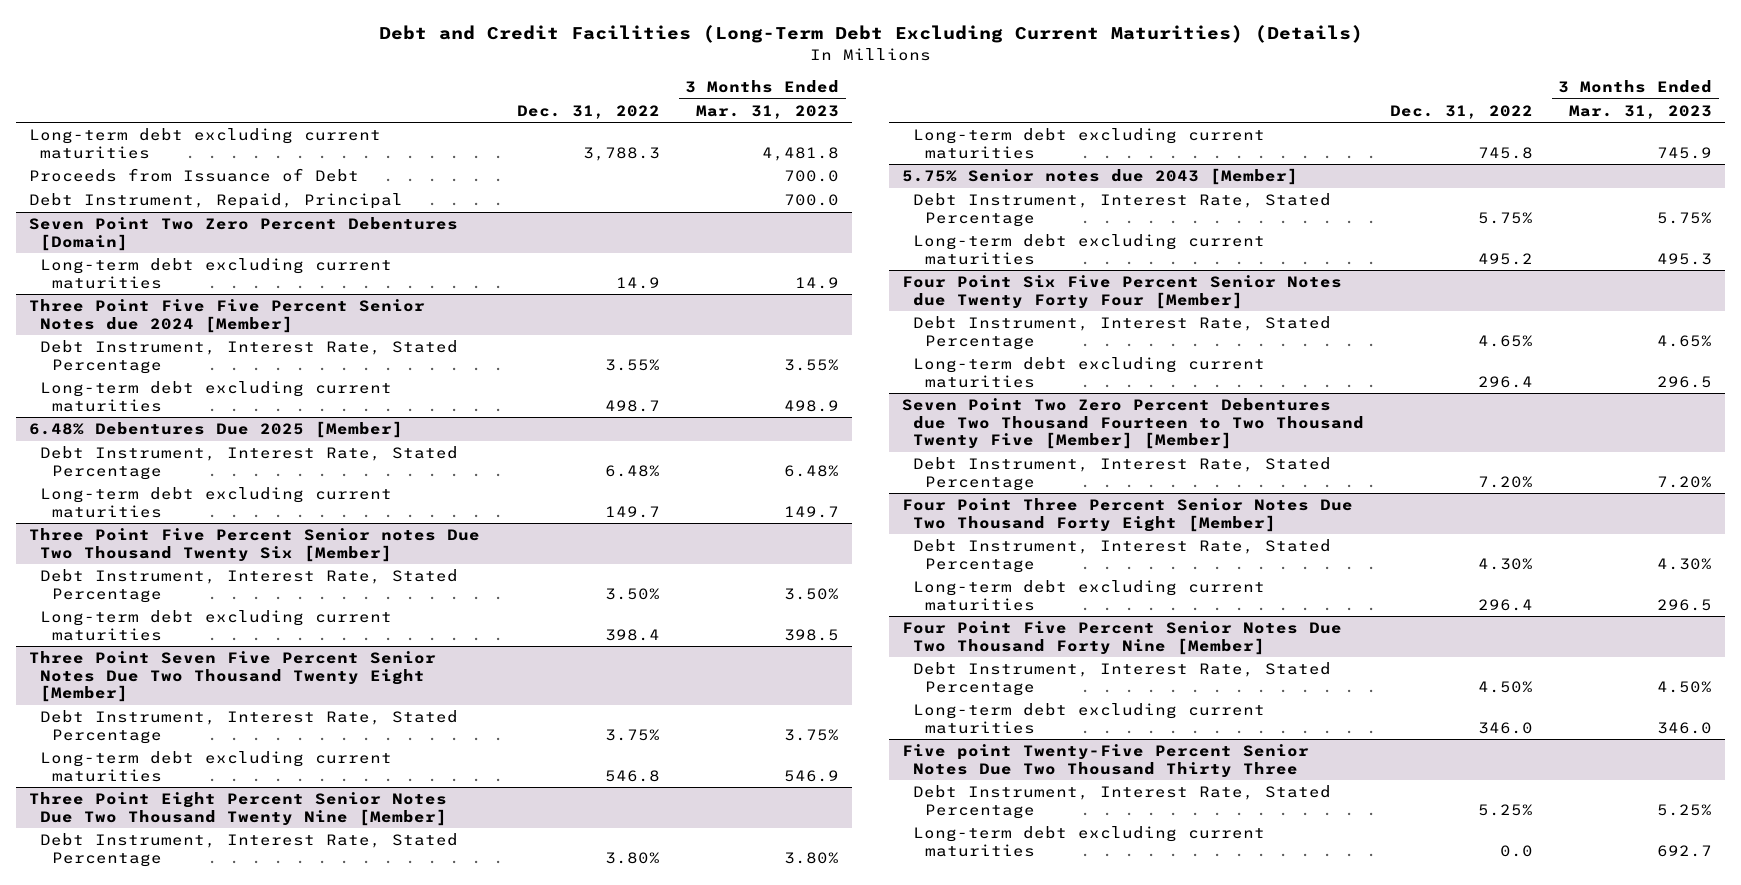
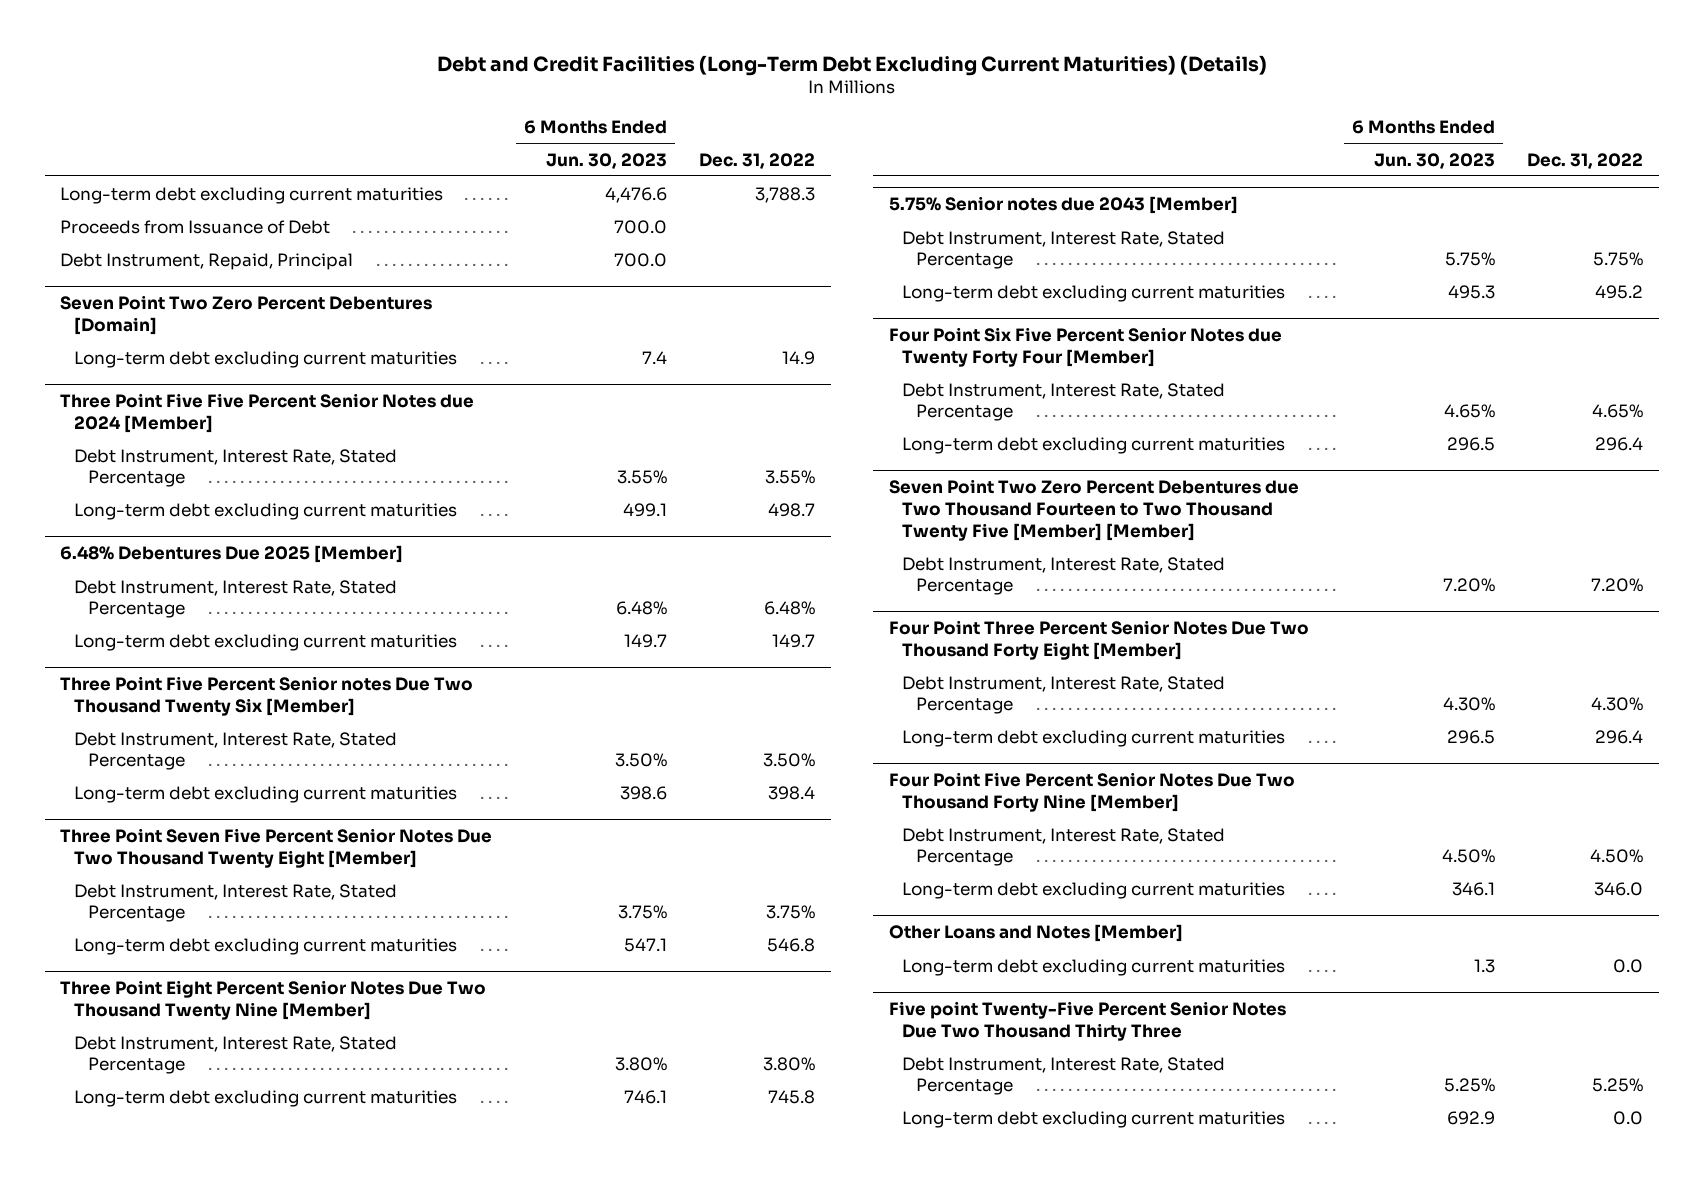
- | Dec. 31, 2022 | 3 Months Ended Mar. 31, 2023
+ | 6 Months Ended Jun. 30, 2023 | Dec. 31, 2022
+ Other Loans and Notes [Member]
+ Long-term debt excluding current maturities | 1.3 | 0.0

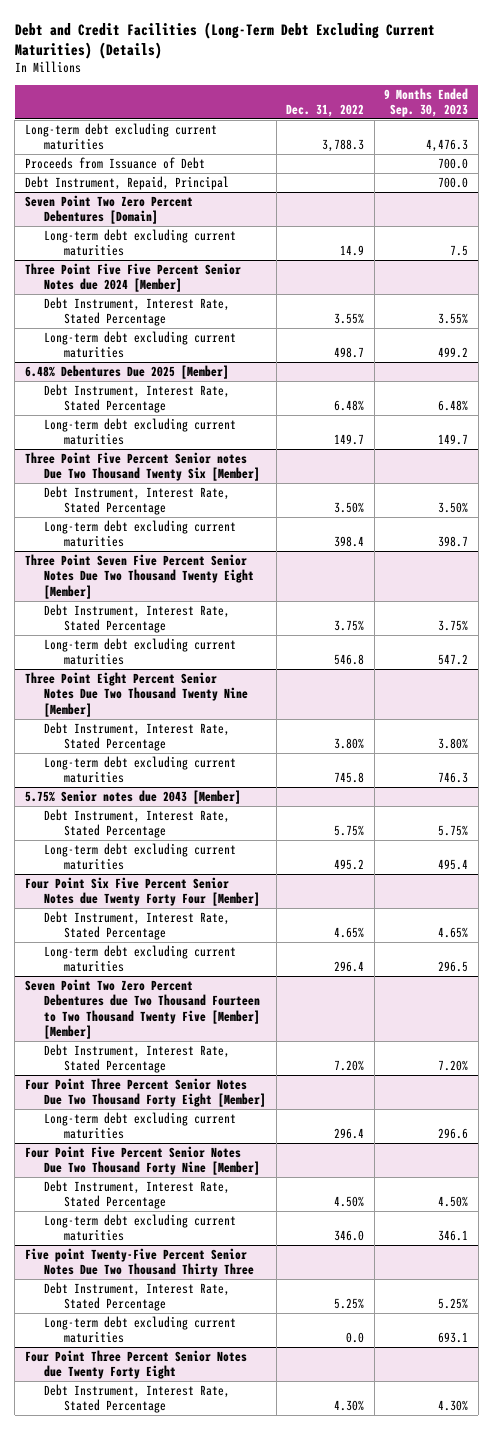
- | 6 Months Ended Jun. 30, 2023 | Dec. 31, 2022
+ | Dec. 31, 2022 | 9 Months Ended Sep. 30, 2023
@ Four Point Three Percent Senior Notes Due Two Thousand Forty Eight [Member]
- Debt Instrument, Interest Rate, Stated Percentage | 4.30% | 4.30%
- Other Loans and Notes [Member]
- Long-term debt excluding current maturities | 1.3 | 0.0
+ Four Point Three Percent Senior Notes due Twenty Forty Eight
+ Debt Instrument, Interest Rate, Stated Percentage | 4.30% | 4.30%

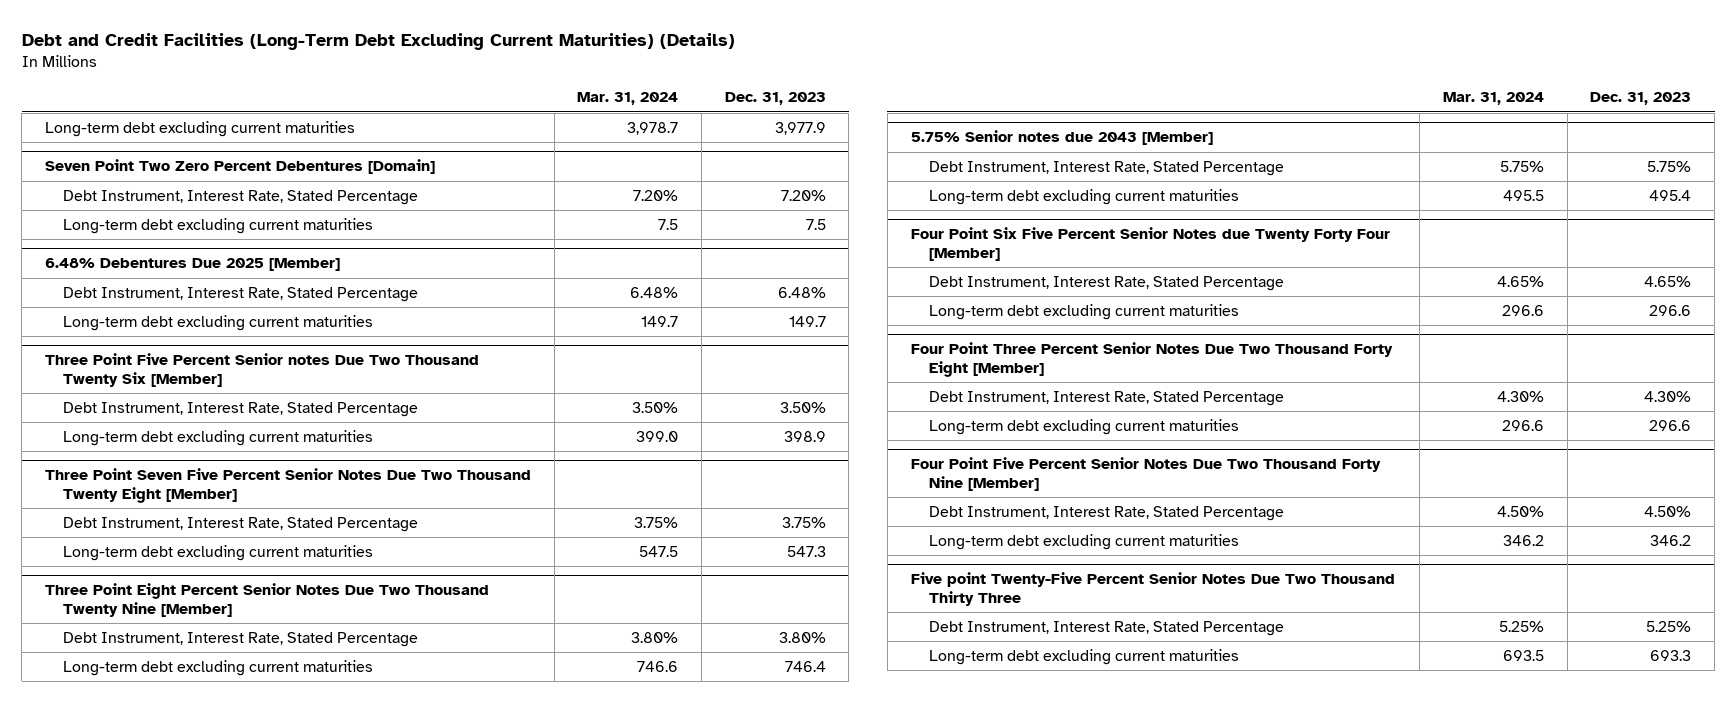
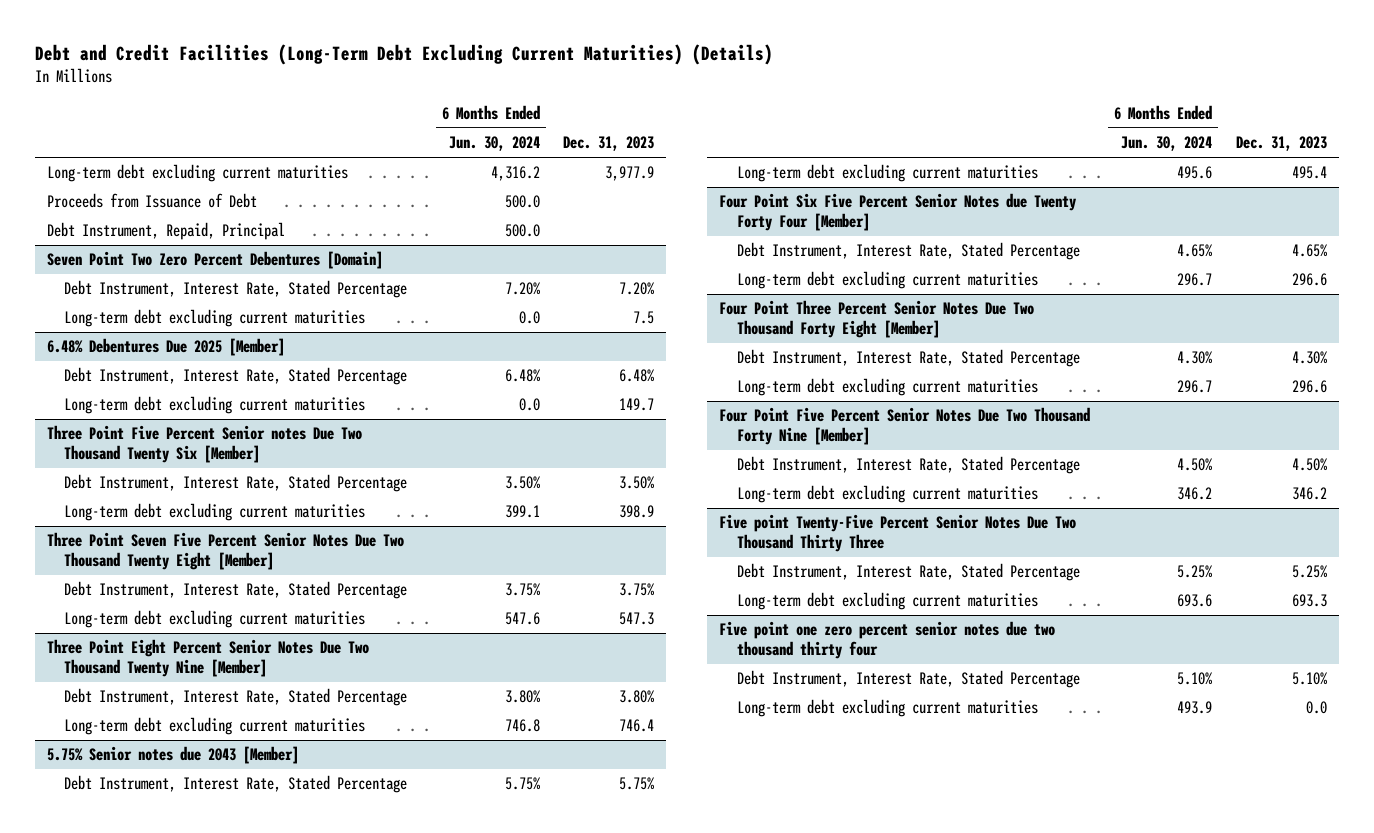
- | Mar. 31, 2024 | Dec. 31, 2023
+ | 6 Months Ended Jun. 30, 2024 | Dec. 31, 2023
+ Proceeds from Issuance of Debt | 500.0 |
+ Debt Instrument, Repaid, Principal | 500.0 |
+ Five point one zero percent senior notes due two thousand thirty four
+ Debt Instrument, Interest Rate, Stated Percentage | 5.10% | 5.10%
+ Long-term debt excluding current maturities | 493.9 | 0.0

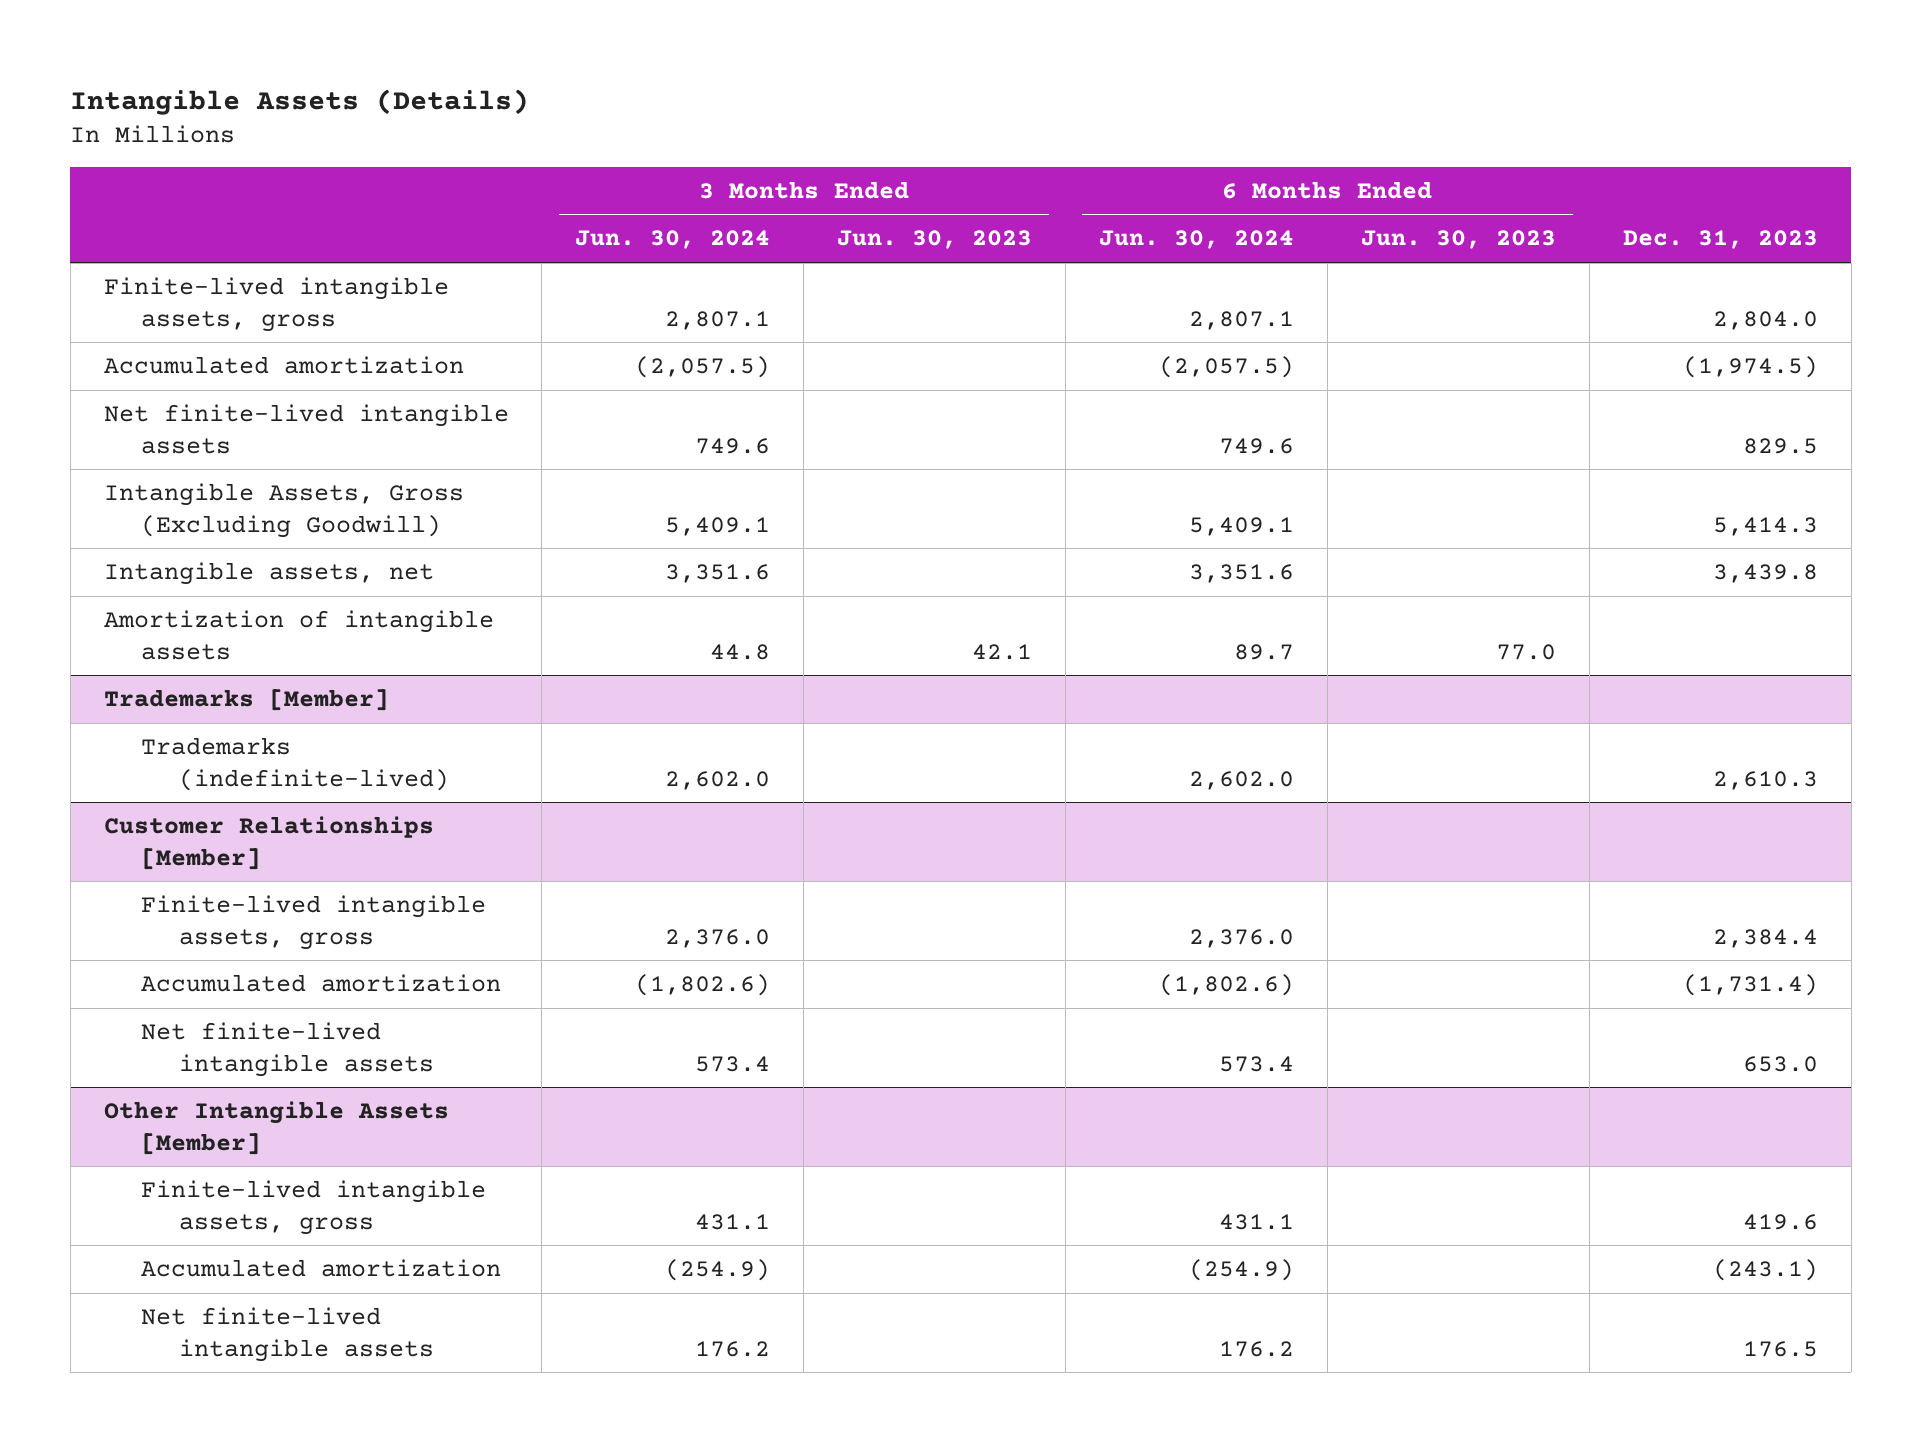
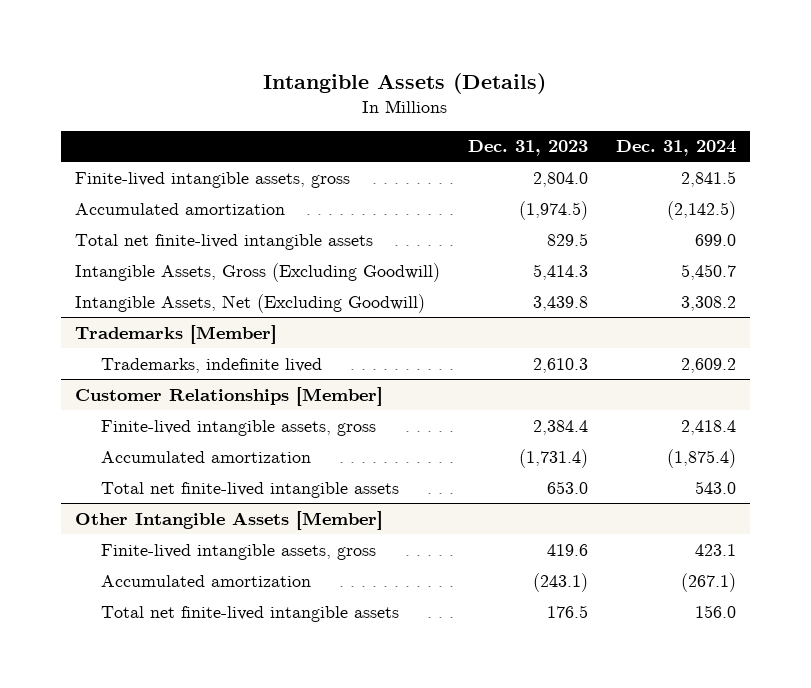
- | 3 Months Ended Jun. 30, 2024 | 3 Months Ended Jun. 30, 2023 | 6 Months Ended Jun. 30, 2024 | 6 Months Ended Jun. 30, 2023 | Dec. 31, 2023
+ | Dec. 31, 2023 | Dec. 31, 2024
- Net finite-lived intangible assets | 749.6 | | 749.6 | | 829.5
+ Total net finite-lived intangible assets | 829.5 | 699.0
- Intangible assets, net | 3,351.6 | | 3,351.6 | | 3,439.8
- Amortization of intangible assets | 44.8 | 42.1 | 89.7 | 77.0 |
+ Intangible Assets, Net (Excluding Goodwill) | 3,439.8 | 3,308.2
@ Trademarks [Member]
- Trademarks (indefinite-lived) | 2,602.0 | | 2,602.0 | | 2,610.3
+ Trademarks, indefinite lived | 2,610.3 | 2,609.2
@ Customer Relationships [Member]
- Net finite-lived intangible assets | 573.4 | | 573.4 | | 653.0
+ Total net finite-lived intangible assets | 653.0 | 543.0
@ Other Intangible Assets [Member]
- Net finite-lived intangible assets | 176.2 | | 176.2 | | 176.5
+ Total net finite-lived intangible assets | 176.5 | 156.0

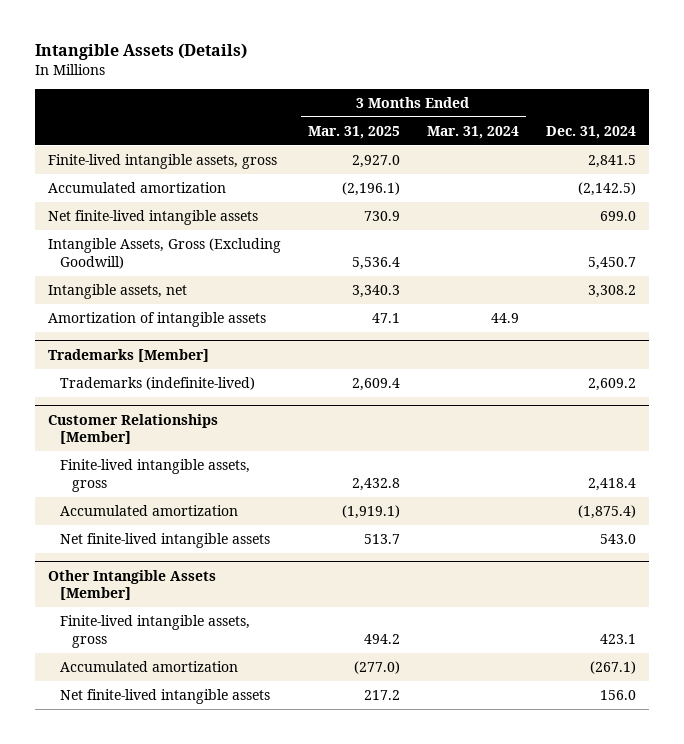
- | Dec. 31, 2023 | Dec. 31, 2024
+ | 3 Months Ended Mar. 31, 2025 | 3 Months Ended Mar. 31, 2024 | Dec. 31, 2024
- Total net finite-lived intangible assets | 829.5 | 699.0
+ Net finite-lived intangible assets | 730.9 | | 699.0
- Intangible Assets, Net (Excluding Goodwill) | 3,439.8 | 3,308.2
+ Intangible assets, net | 3,340.3 | | 3,308.2
+ Amortization of intangible assets | 47.1 | 44.9 |
@ Trademarks [Member]
- Trademarks, indefinite lived | 2,610.3 | 2,609.2
+ Trademarks (indefinite-lived) | 2,609.4 | | 2,609.2
@ Customer Relationships [Member]
- Total net finite-lived intangible assets | 653.0 | 543.0
+ Net finite-lived intangible assets | 513.7 | | 543.0
@ Other Intangible Assets [Member]
- Total net finite-lived intangible assets | 176.5 | 156.0
+ Net finite-lived intangible assets | 217.2 | | 156.0

